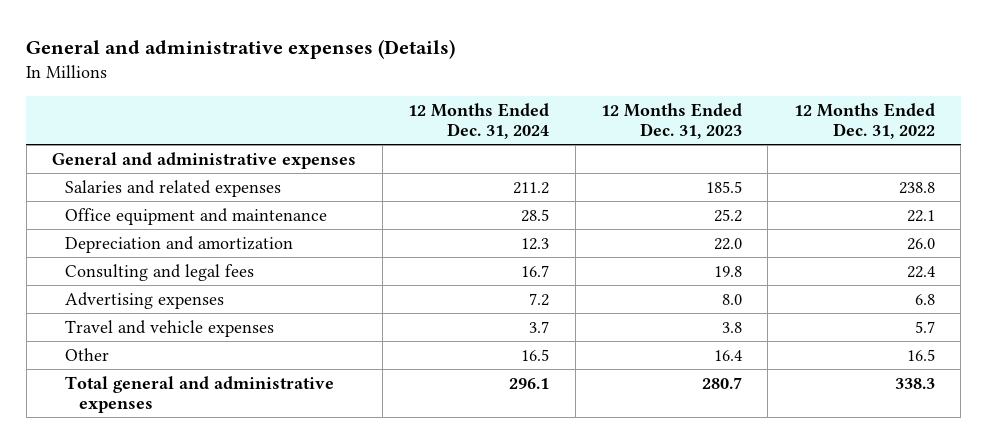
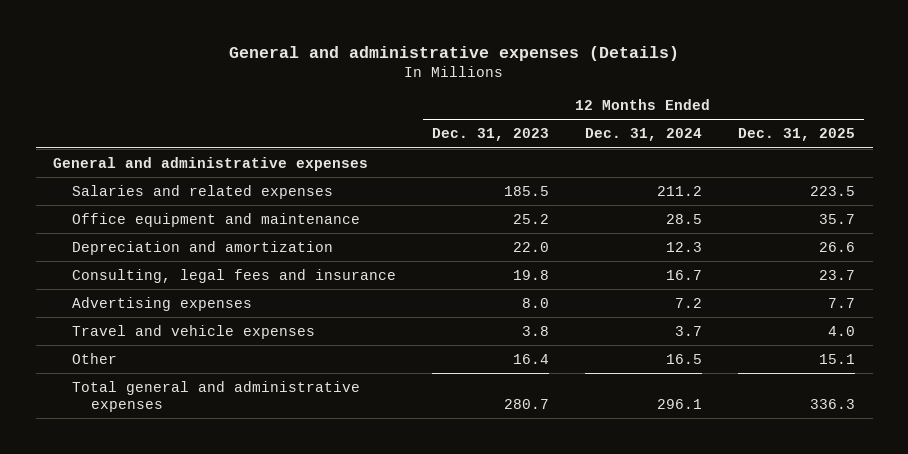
- | 12 Months Ended Dec. 31, 2024 | 12 Months Ended Dec. 31, 2023 | 12 Months Ended Dec. 31, 2022
+ | 12 Months Ended Dec. 31, 2023 | 12 Months Ended Dec. 31, 2024 | 12 Months Ended Dec. 31, 2025
- Consulting and legal fees | 16.7 | 19.8 | 22.4
+ Consulting, legal fees and insurance | 19.8 | 16.7 | 23.7

